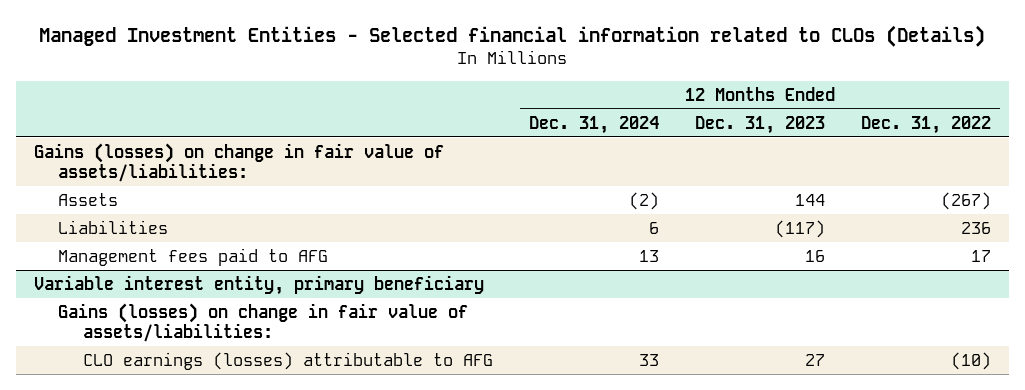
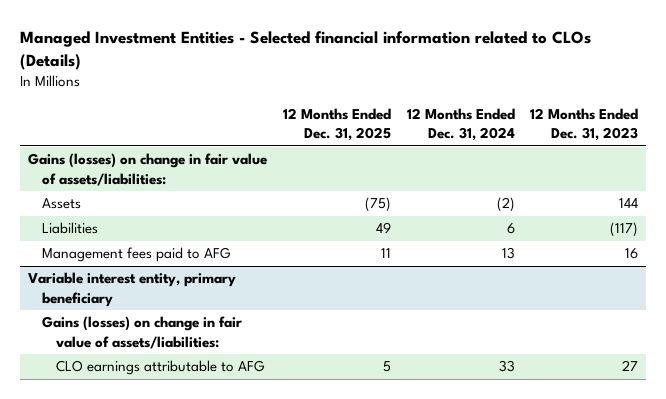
- | 12 Months Ended Dec. 31, 2024 | 12 Months Ended Dec. 31, 2023 | 12 Months Ended Dec. 31, 2022
+ | 12 Months Ended Dec. 31, 2025 | 12 Months Ended Dec. 31, 2024 | 12 Months Ended Dec. 31, 2023
@ Variable interest entity, primary beneficiary
- CLO earnings (losses) attributable to AFG | 33 | 27 | (10)
+ CLO earnings attributable to AFG | 5 | 33 | 27

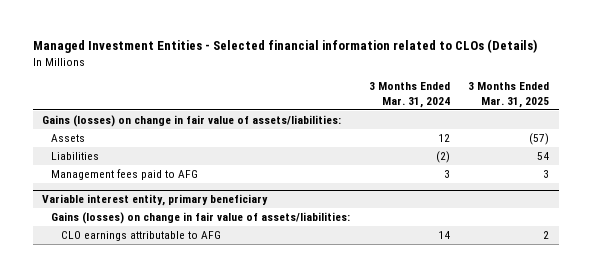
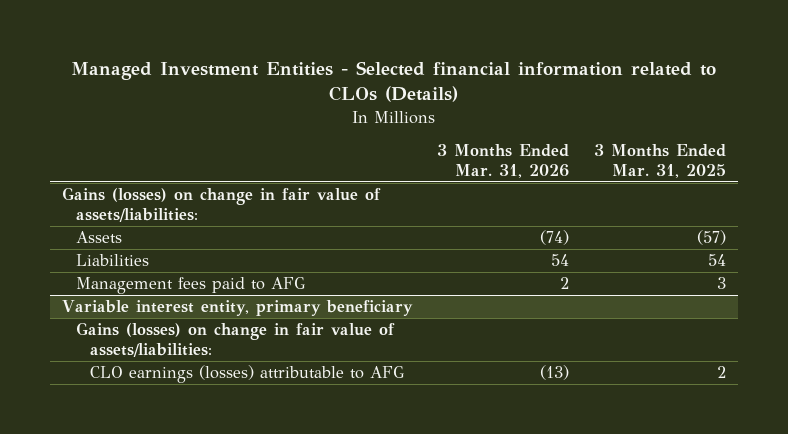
- | 3 Months Ended Mar. 31, 2024 | 3 Months Ended Mar. 31, 2025
+ | 3 Months Ended Mar. 31, 2026 | 3 Months Ended Mar. 31, 2025
@ Variable interest entity, primary beneficiary
- CLO earnings attributable to AFG | 14 | 2
+ CLO earnings (losses) attributable to AFG | (13) | 2

